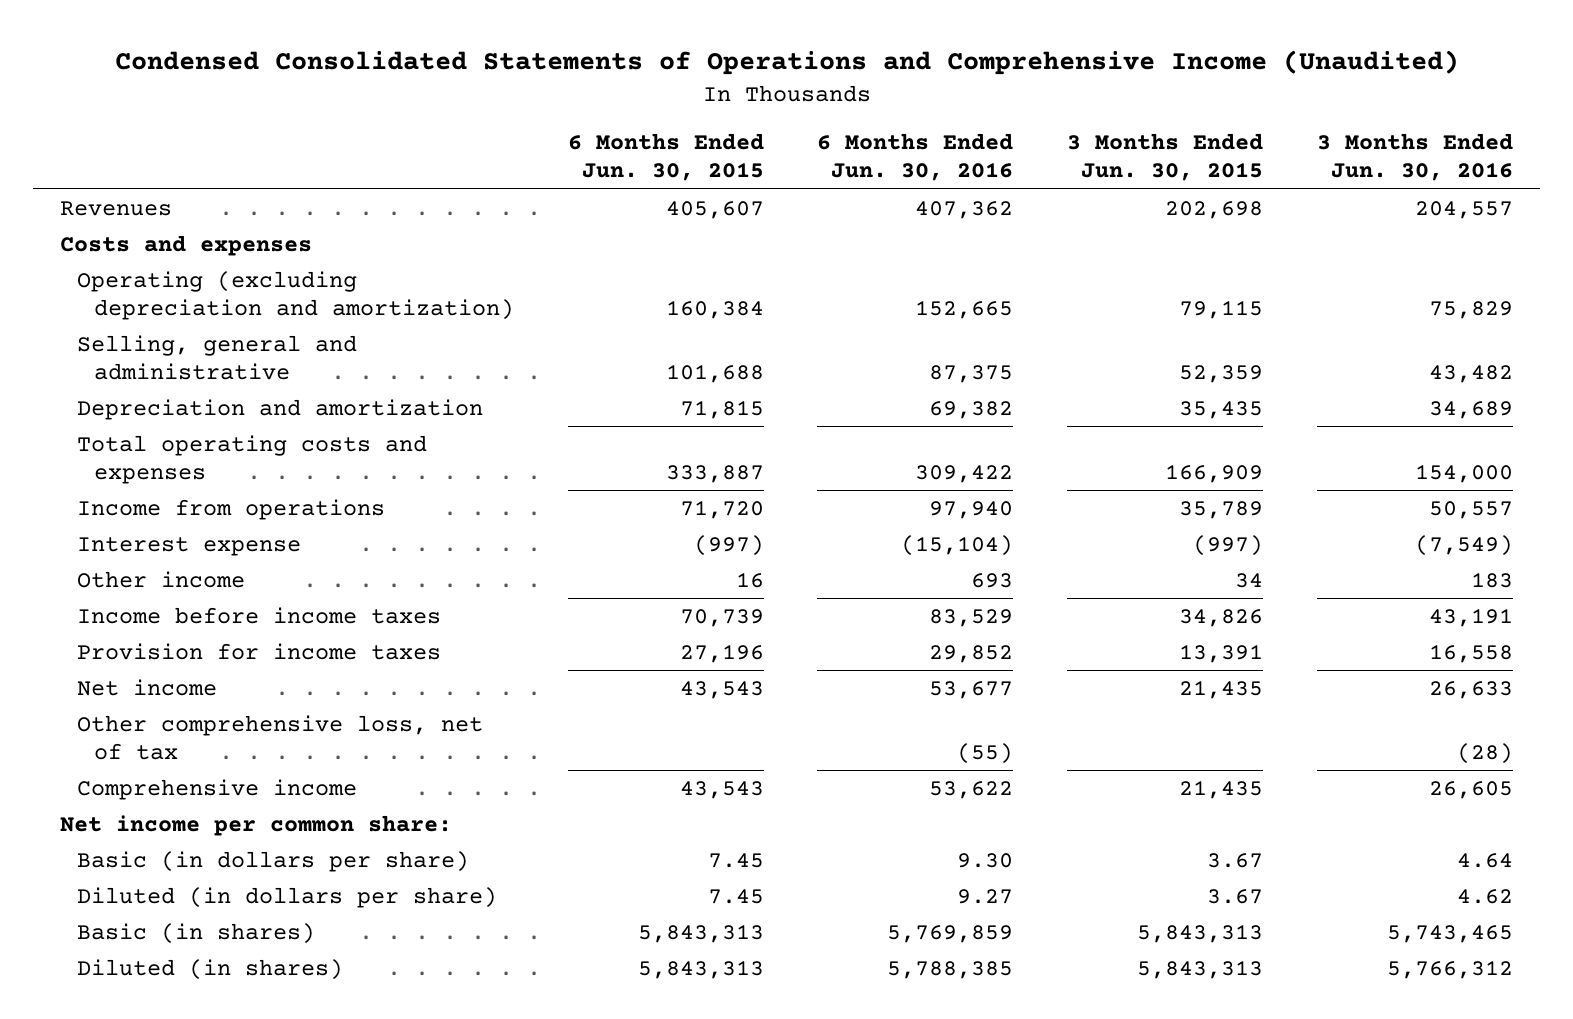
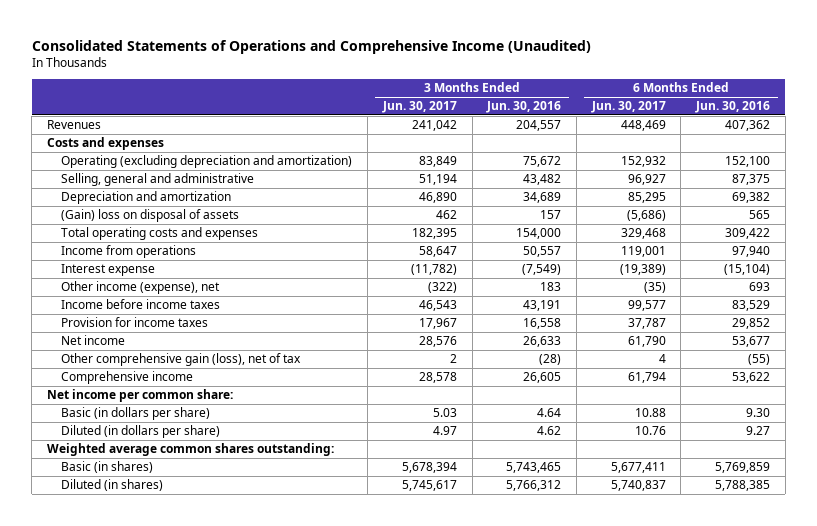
- Condensed Consolidated Statements of Operations and Comprehensive Income (Unaudited)
+ Consolidated Statements of Operations and Comprehensive Income (Unaudited)
- | 6 Months Ended Jun. 30, 2015 | 6 Months Ended Jun. 30, 2016 | 3 Months Ended Jun. 30, 2015 | 3 Months Ended Jun. 30, 2016
+ | 3 Months Ended Jun. 30, 2017 | 3 Months Ended Jun. 30, 2016 | 6 Months Ended Jun. 30, 2017 | 6 Months Ended Jun. 30, 2016
- Operating (excluding depreciation and amortization) | 160,384 | 152,665 | 79,115 | 75,829
+ Operating (excluding depreciation and amortization) | 83,849 | 75,672 | 152,932 | 152,100
+ (Gain) loss on disposal of assets | 462 | 157 | (5,686) | 565
- Other income | 16 | 693 | 34 | 183
+ Other income (expense), net | (322) | 183 | (35) | 693
- Other comprehensive loss, net of tax | | (55) | | (28)
+ Other comprehensive gain (loss), net of tax | 2 | (28) | 4 | (55)
+ Weighted average common shares outstanding:

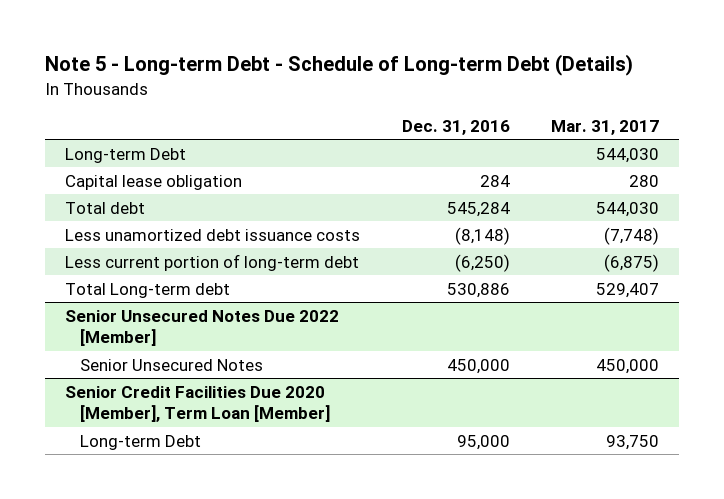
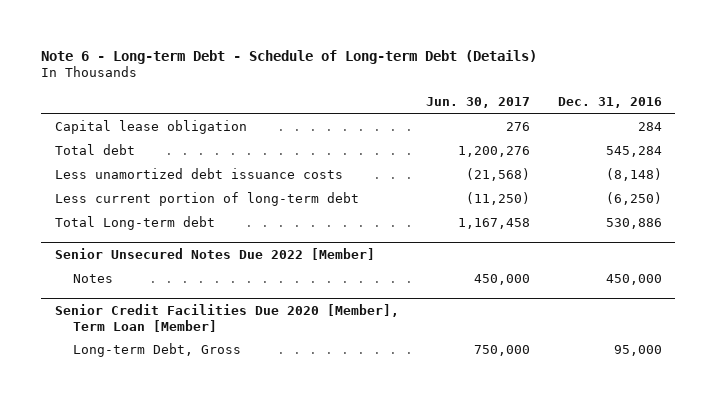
- Note 5 - Long-term Debt - Schedule of Long-term Debt (Details)
+ Note 6 - Long-term Debt - Schedule of Long-term Debt (Details)
- | Dec. 31, 2016 | Mar. 31, 2017
+ | Jun. 30, 2017 | Dec. 31, 2016
- Long-term Debt | | 544,030
@ Senior Unsecured Notes Due 2022 [Member]
- Senior Unsecured Notes | 450,000 | 450,000
+ Notes | 450,000 | 450,000
@ Senior Credit Facilities Due 2020 [Member], Term Loan [Member]
- Long-term Debt | 95,000 | 93,750
+ Long-term Debt, Gross | 750,000 | 95,000

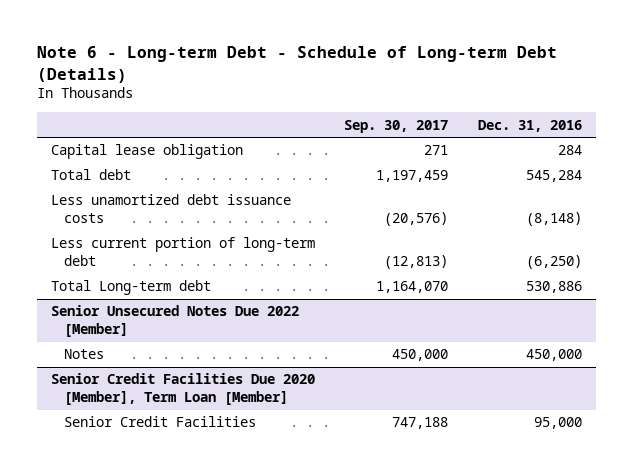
- | Jun. 30, 2017 | Dec. 31, 2016
+ | Sep. 30, 2017 | Dec. 31, 2016
@ Senior Credit Facilities Due 2020 [Member], Term Loan [Member]
- Long-term Debt, Gross | 750,000 | 95,000
+ Senior Credit Facilities | 747,188 | 95,000

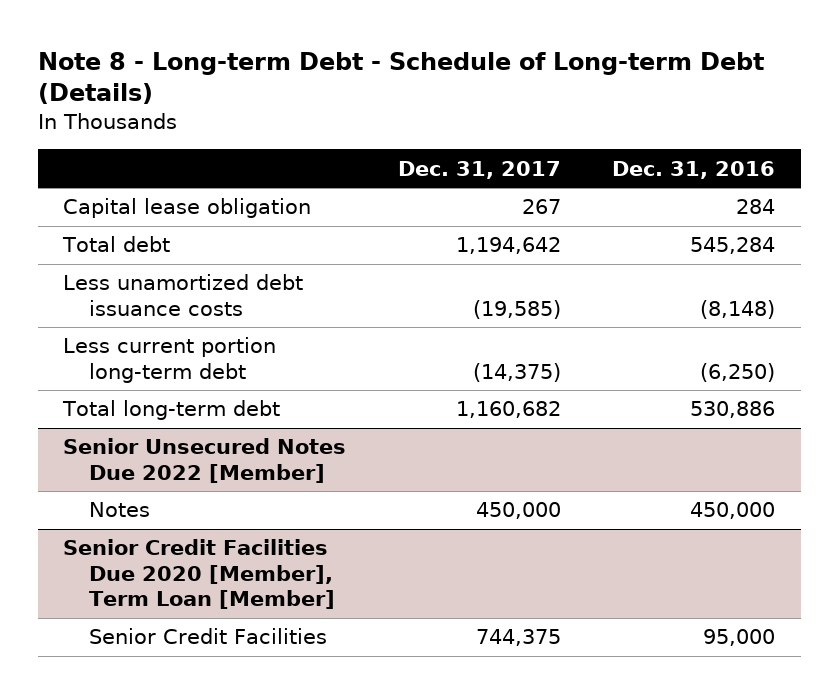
- Note 6 - Long-term Debt - Schedule of Long-term Debt (Details)
+ Note 8 - Long-term Debt - Schedule of Long-term Debt (Details)
- | Sep. 30, 2017 | Dec. 31, 2016
+ | Dec. 31, 2017 | Dec. 31, 2016
- Less current portion of long-term debt | (12,813) | (6,250)
- Total Long-term debt | 1,164,070 | 530,886
+ Less current portion long-term debt | (14,375) | (6,250)
+ Total long-term debt | 1,160,682 | 530,886

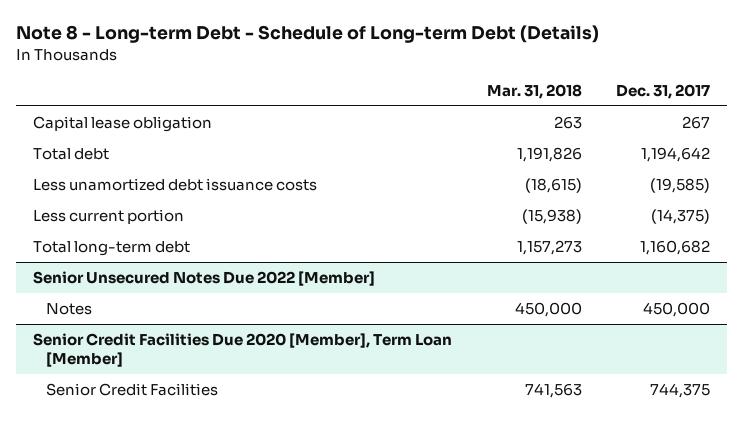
- | Dec. 31, 2017 | Dec. 31, 2016
+ | Mar. 31, 2018 | Dec. 31, 2017
- Less current portion long-term debt | (14,375) | (6,250)
+ Less current portion | (15,938) | (14,375)

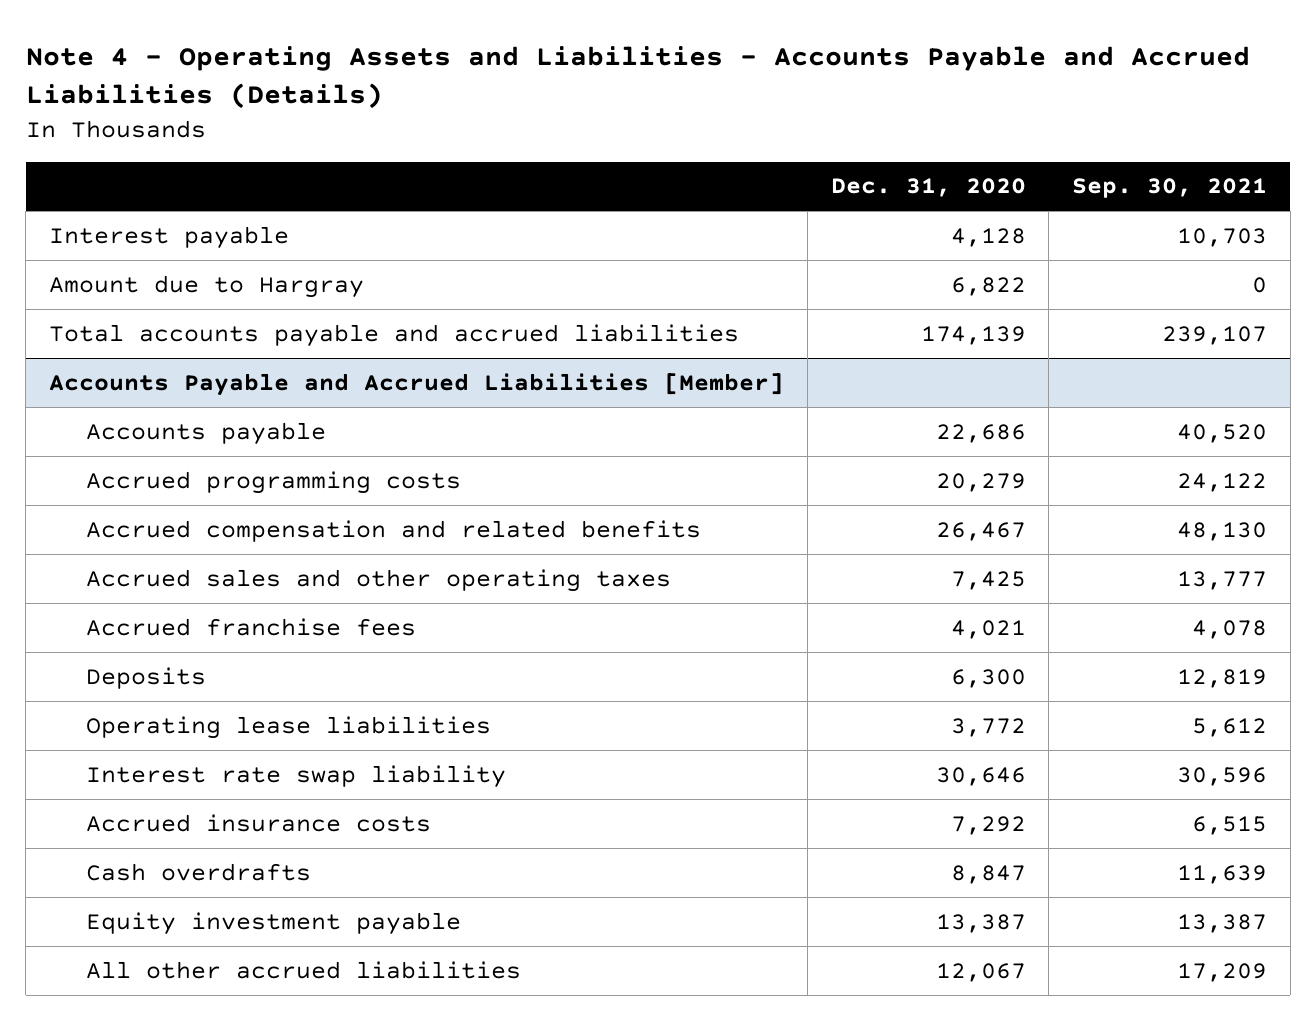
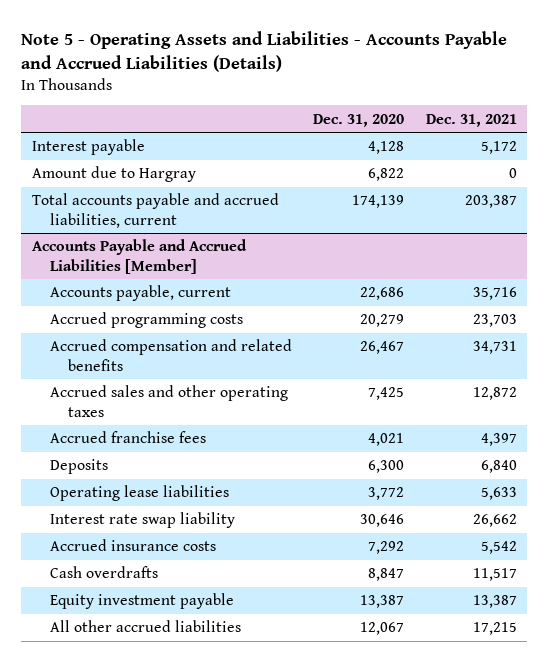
- Note 4 - Operating Assets and Liabilities - Accounts Payable and Accrued Liabilities (Details)
+ Note 5 - Operating Assets and Liabilities - Accounts Payable and Accrued Liabilities (Details)
- | Dec. 31, 2020 | Sep. 30, 2021
+ | Dec. 31, 2020 | Dec. 31, 2021
- Total accounts payable and accrued liabilities | 174,139 | 239,107
+ Total accounts payable and accrued liabilities, current | 174,139 | 203,387
@ Accounts Payable and Accrued Liabilities [Member]
- Accounts payable | 22,686 | 40,520
+ Accounts payable, current | 22,686 | 35,716

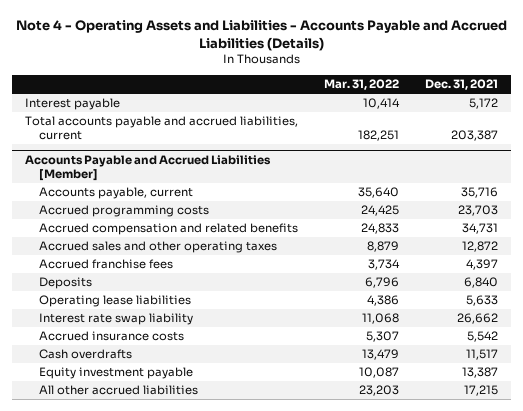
- Note 5 - Operating Assets and Liabilities - Accounts Payable and Accrued Liabilities (Details)
+ Note 4 - Operating Assets and Liabilities - Accounts Payable and Accrued Liabilities (Details)
- | Dec. 31, 2020 | Dec. 31, 2021
+ | Mar. 31, 2022 | Dec. 31, 2021
- Amount due to Hargray | 6,822 | 0

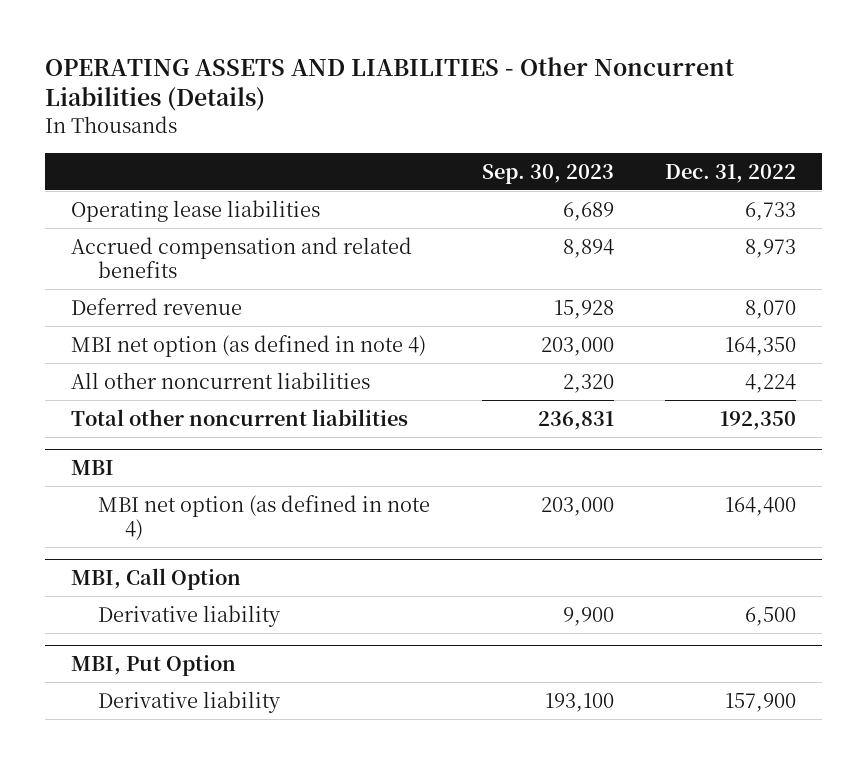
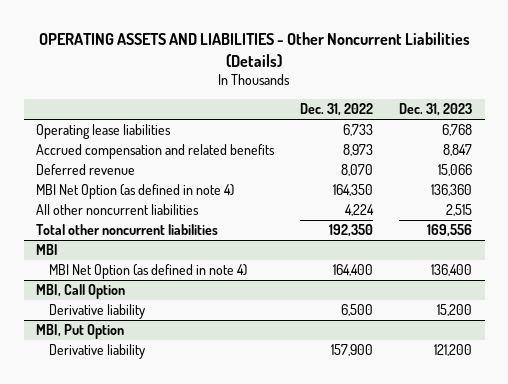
- | Sep. 30, 2023 | Dec. 31, 2022
+ | Dec. 31, 2022 | Dec. 31, 2023
- MBI net option (as defined in note 4) | 203,000 | 164,350
+ MBI Net Option (as defined in note 4) | 164,350 | 136,360
@ MBI
- MBI net option (as defined in note 4) | 203,000 | 164,400
+ MBI Net Option (as defined in note 4) | 164,400 | 136,400

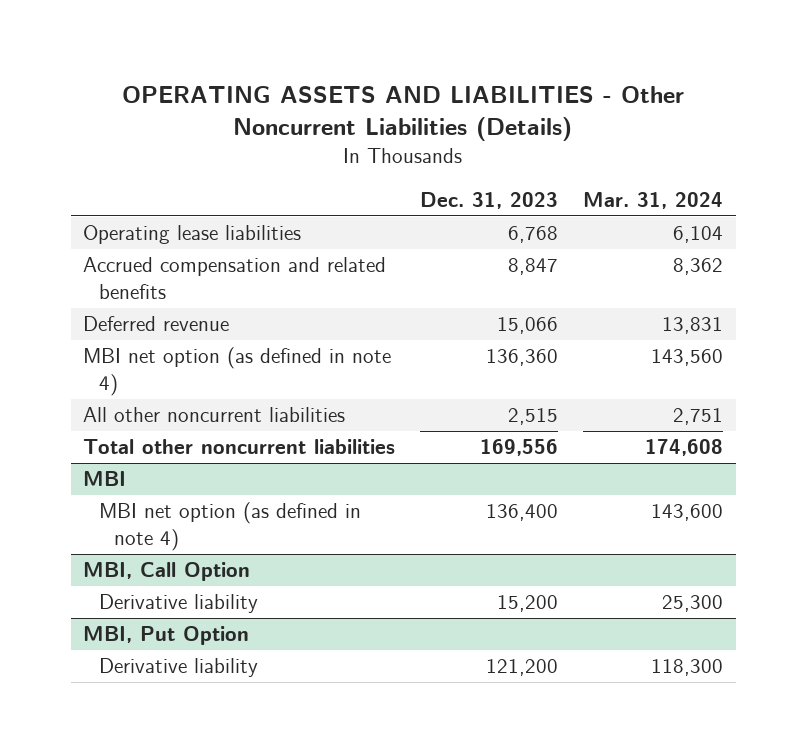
- | Dec. 31, 2022 | Dec. 31, 2023
+ | Dec. 31, 2023 | Mar. 31, 2024
- MBI Net Option (as defined in note 4) | 164,350 | 136,360
+ MBI net option (as defined in note 4) | 136,360 | 143,560
@ MBI
- MBI Net Option (as defined in note 4) | 164,400 | 136,400
+ MBI net option (as defined in note 4) | 136,400 | 143,600

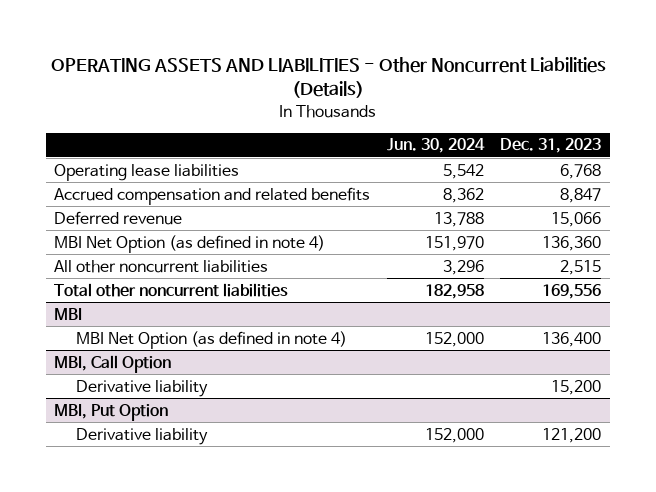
- | Dec. 31, 2023 | Mar. 31, 2024
+ | Jun. 30, 2024 | Dec. 31, 2023
- MBI net option (as defined in note 4) | 136,360 | 143,560
+ MBI Net Option (as defined in note 4) | 151,970 | 136,360
@ MBI
- MBI net option (as defined in note 4) | 136,400 | 143,600
+ MBI Net Option (as defined in note 4) | 152,000 | 136,400

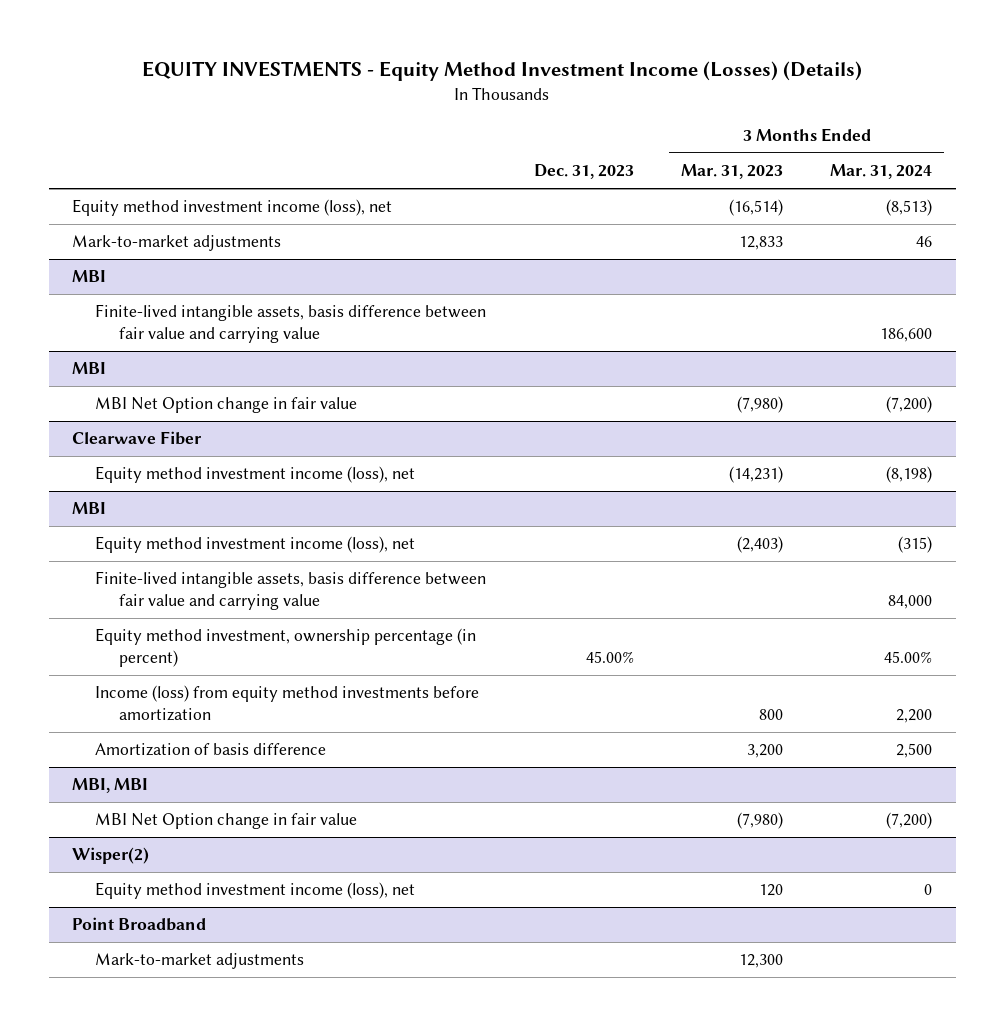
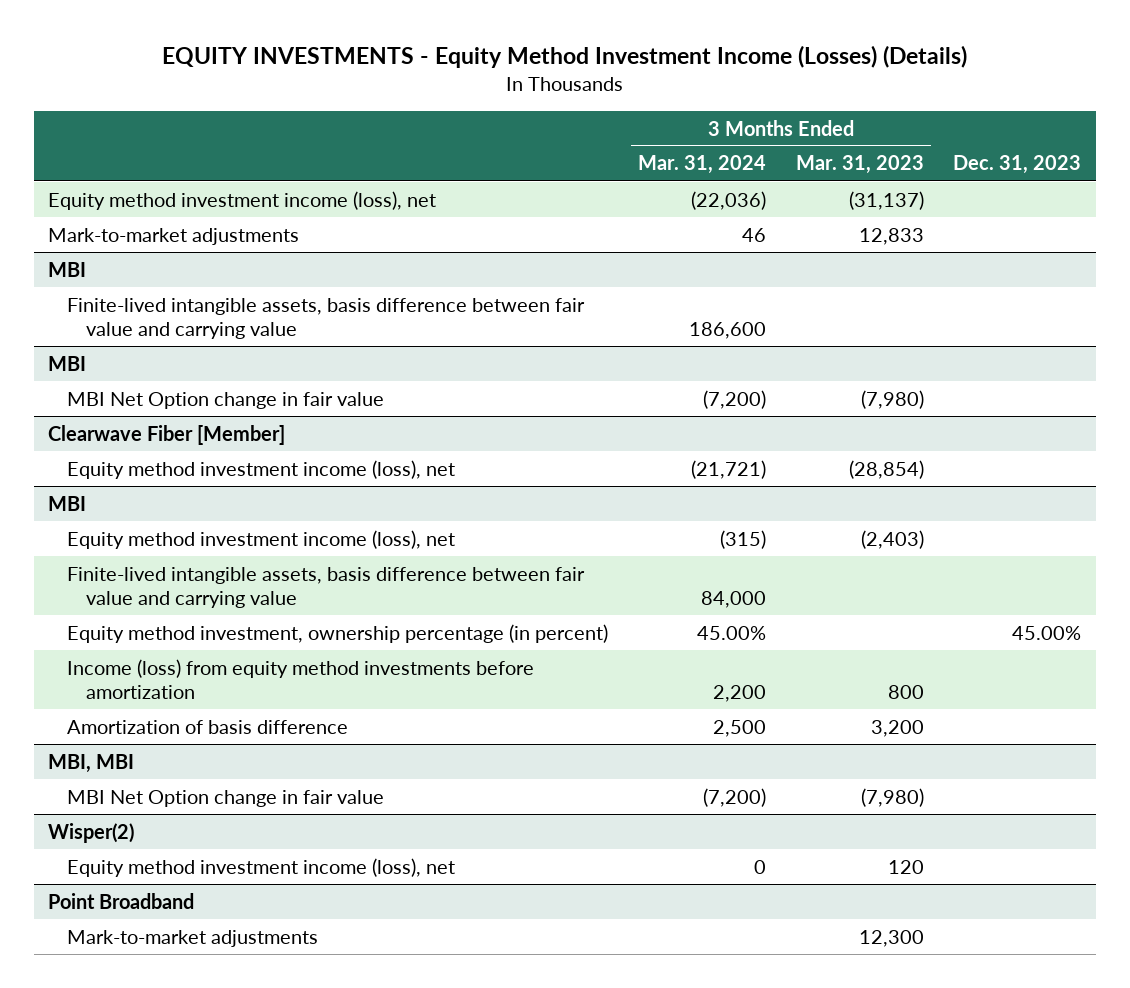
- | Dec. 31, 2023 | 3 Months Ended Mar. 31, 2023 | 3 Months Ended Mar. 31, 2024
+ | 3 Months Ended Mar. 31, 2024 | 3 Months Ended Mar. 31, 2023 | Dec. 31, 2023
- Equity method investment income (loss), net | | (16,514) | (8,513)
+ Equity method investment income (loss), net | (22,036) | (31,137) |
- Clearwave Fiber
- Equity method investment income (loss), net | | (14,231) | (8,198)
+ Clearwave Fiber [Member]
+ Equity method investment income (loss), net | (21,721) | (28,854) |

